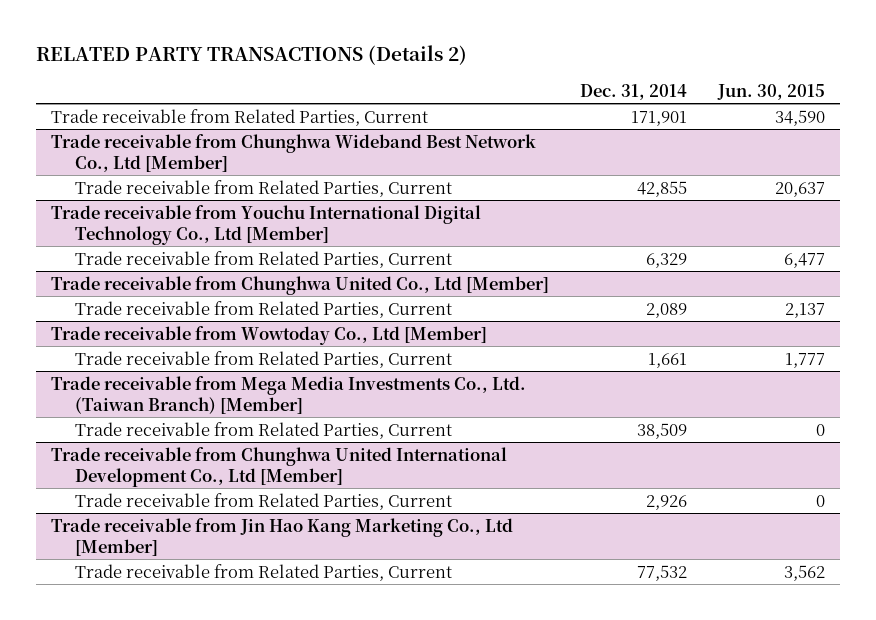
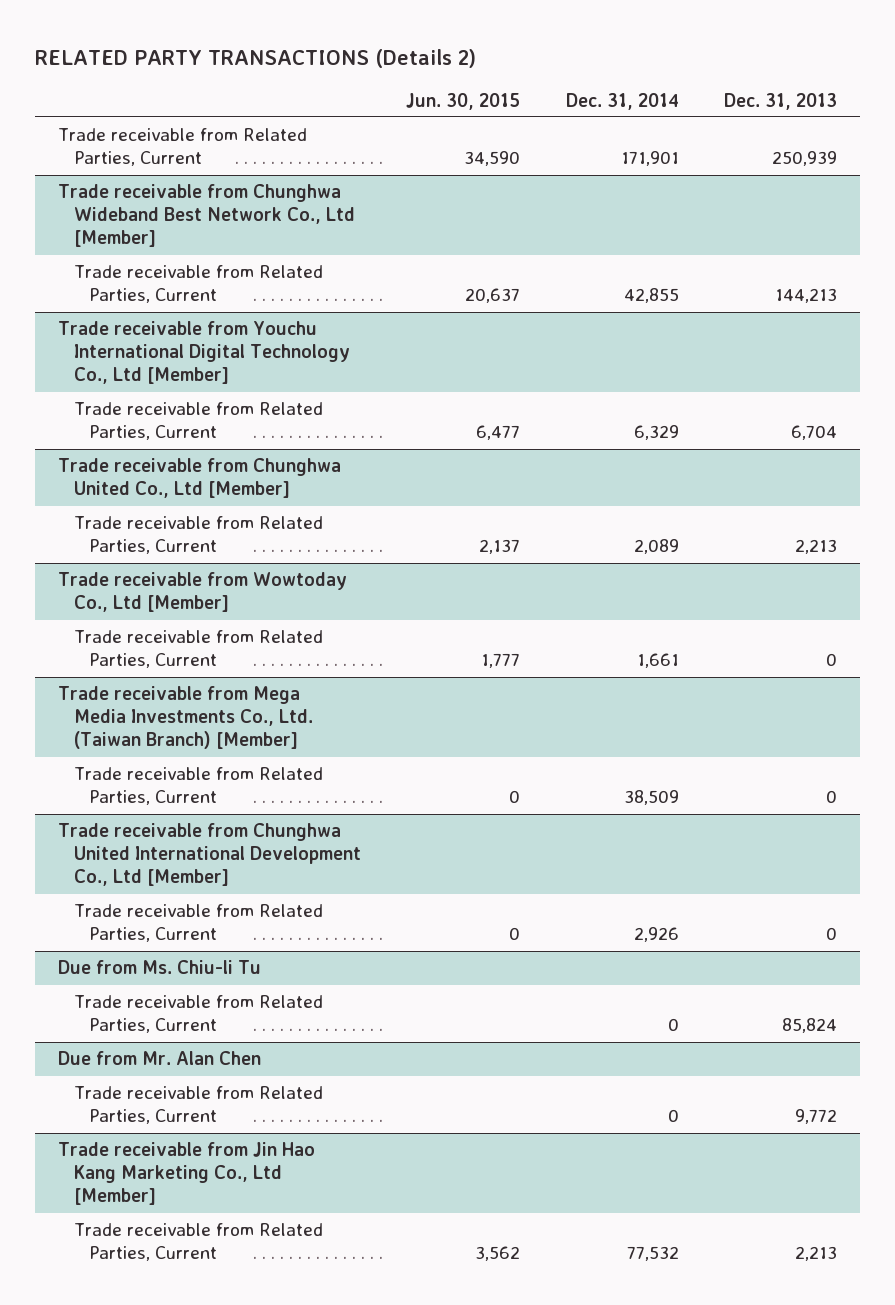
- | Dec. 31, 2014 | Jun. 30, 2015
+ | Jun. 30, 2015 | Dec. 31, 2014 | Dec. 31, 2013
+ Due from Ms. Chiu-li Tu
+ Trade receivable from Related Parties, Current | | 0 | 85,824
+ Due from Mr. Alan Chen
+ Trade receivable from Related Parties, Current | | 0 | 9,772

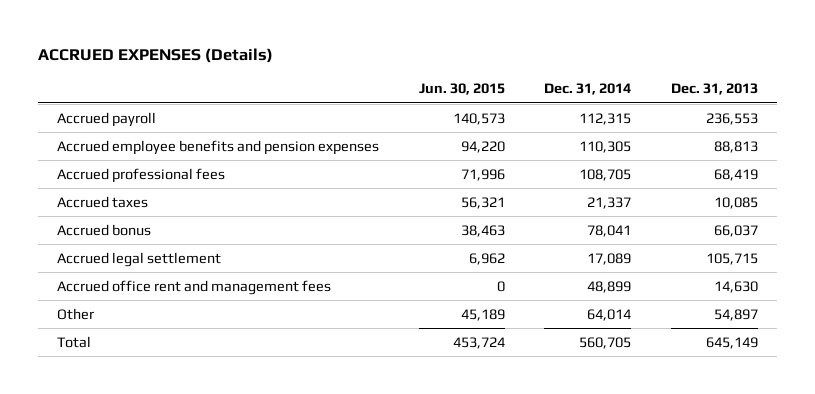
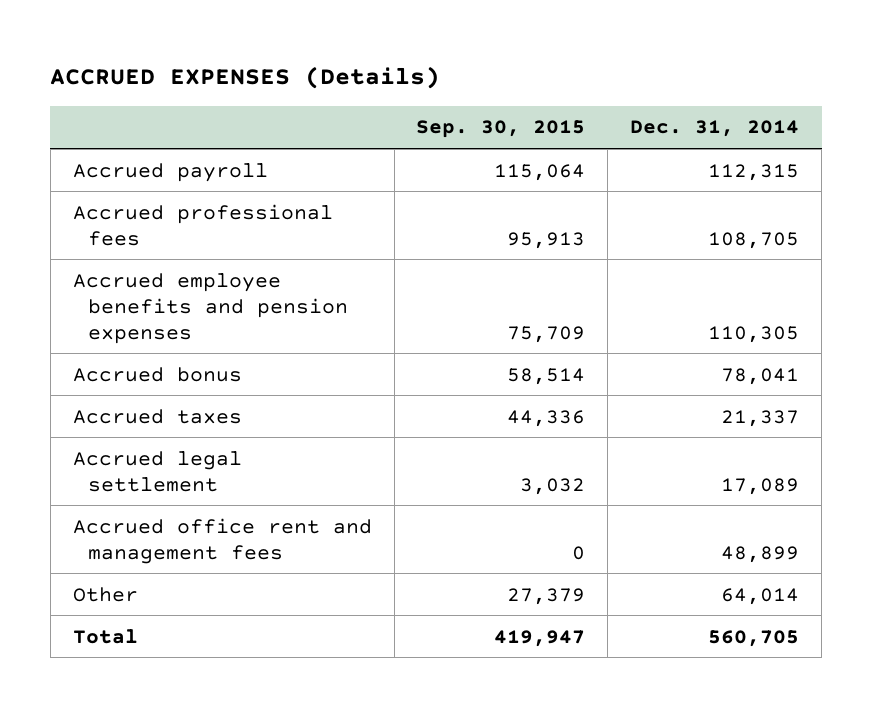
- | Jun. 30, 2015 | Dec. 31, 2014 | Dec. 31, 2013
+ | Sep. 30, 2015 | Dec. 31, 2014
moved down: Accrued employee benefits and pension expenses | 75,709 | 110,305
moved down: Accrued taxes | 44,336 | 21,337

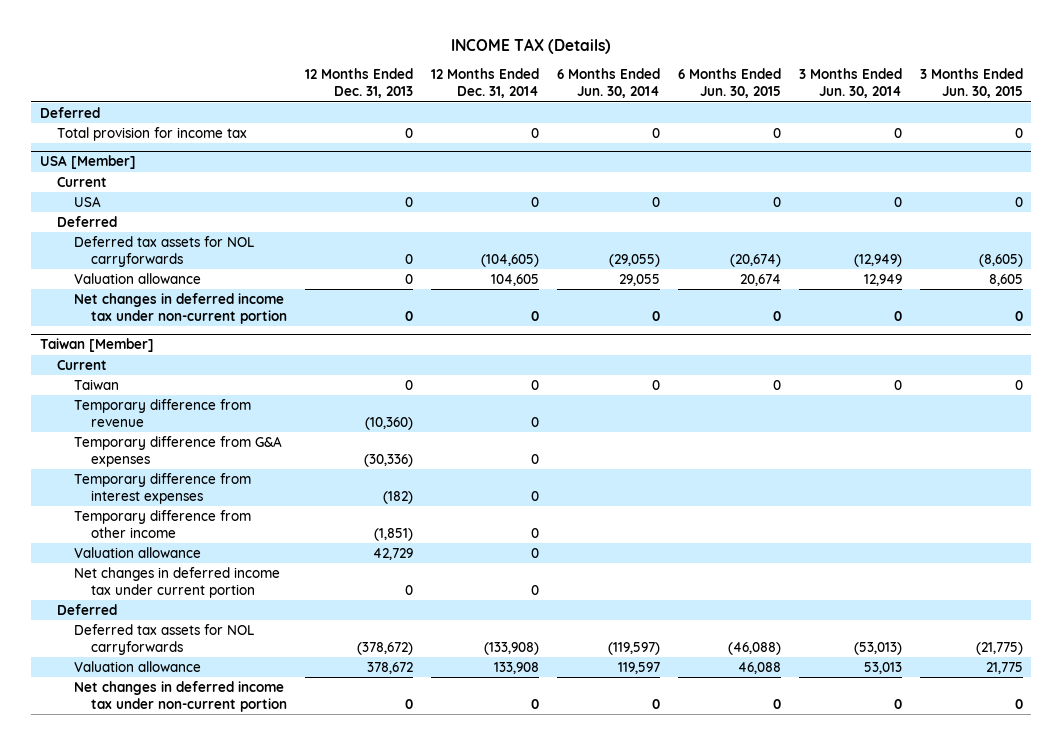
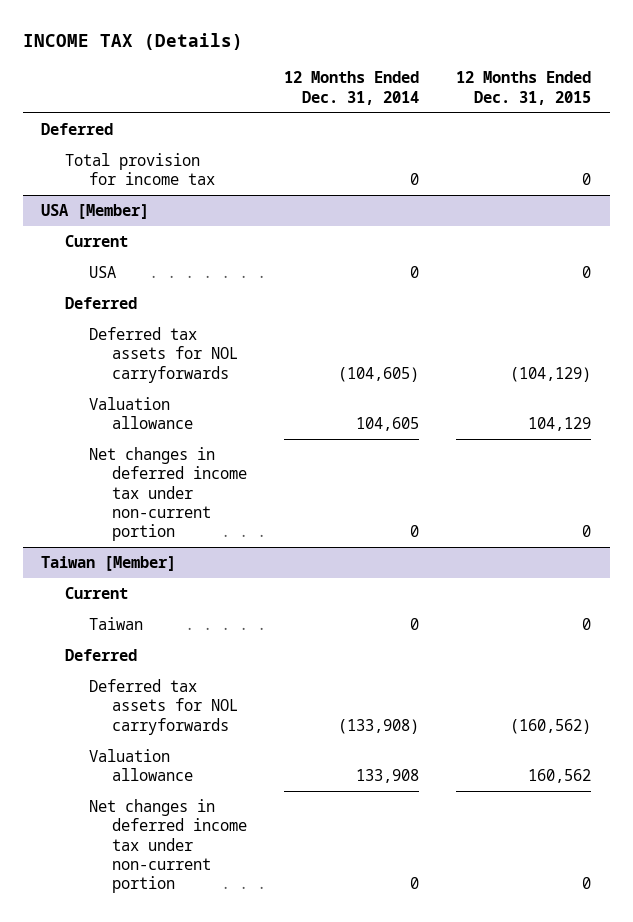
- | 12 Months Ended Dec. 31, 2013 | 12 Months Ended Dec. 31, 2014 | 6 Months Ended Jun. 30, 2014 | 6 Months Ended Jun. 30, 2015 | 3 Months Ended Jun. 30, 2014 | 3 Months Ended Jun. 30, 2015
+ | 12 Months Ended Dec. 31, 2014 | 12 Months Ended Dec. 31, 2015
@ Taiwan [Member]
- Temporary difference from revenue | (10,360) | 0 | | | |
- Temporary difference from G&A expenses | (30,336) | 0 | | | |
- Temporary difference from interest expenses | (182) | 0 | | | |
- Temporary difference from other income | (1,851) | 0 | | | |
- Valuation allowance | 42,729 | 0 | | | |
- Net changes in deferred income tax under current portion | 0 | 0 | | | |

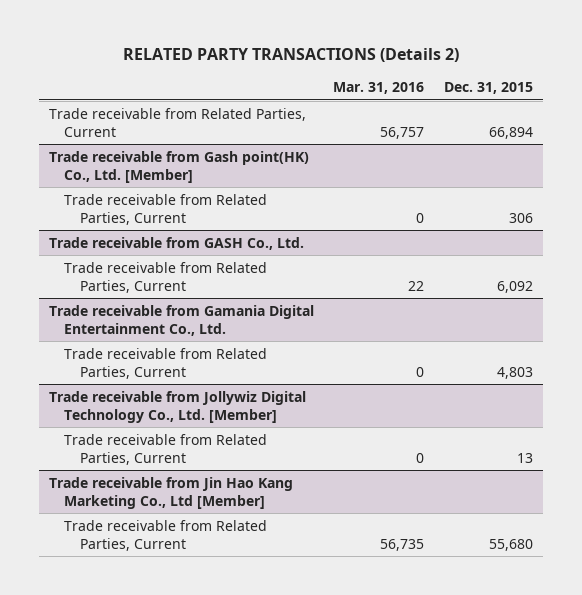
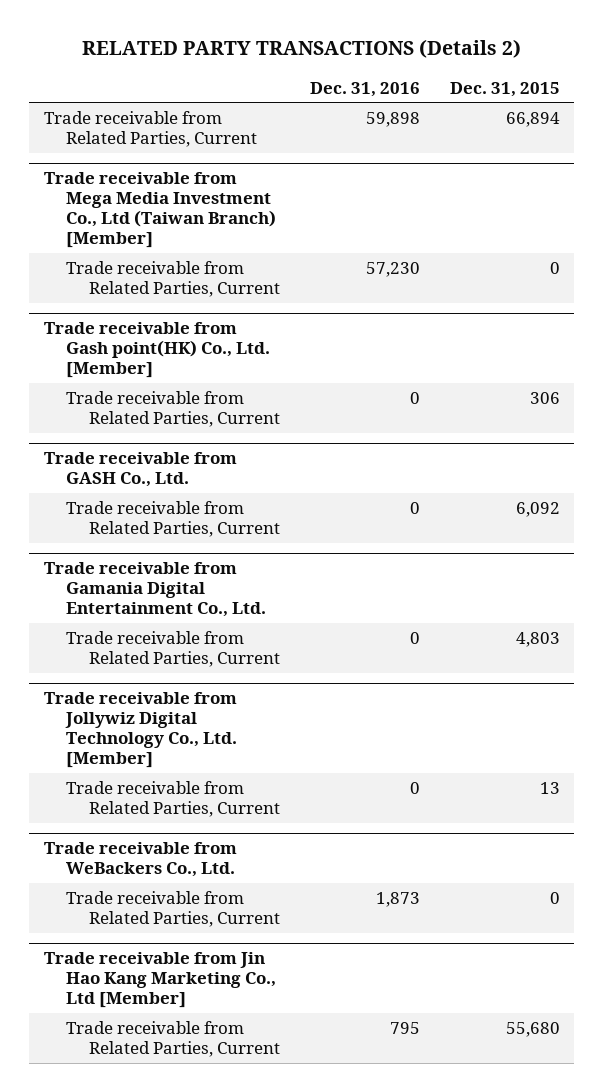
- | Mar. 31, 2016 | Dec. 31, 2015
+ | Dec. 31, 2016 | Dec. 31, 2015
+ Trade receivable from Mega Media Investment Co., Ltd (Taiwan Branch) [Member]
+ Trade receivable from Related Parties, Current | 57,230 | 0
+ Trade receivable from WeBackers Co., Ltd.
+ Trade receivable from Related Parties, Current | 1,873 | 0

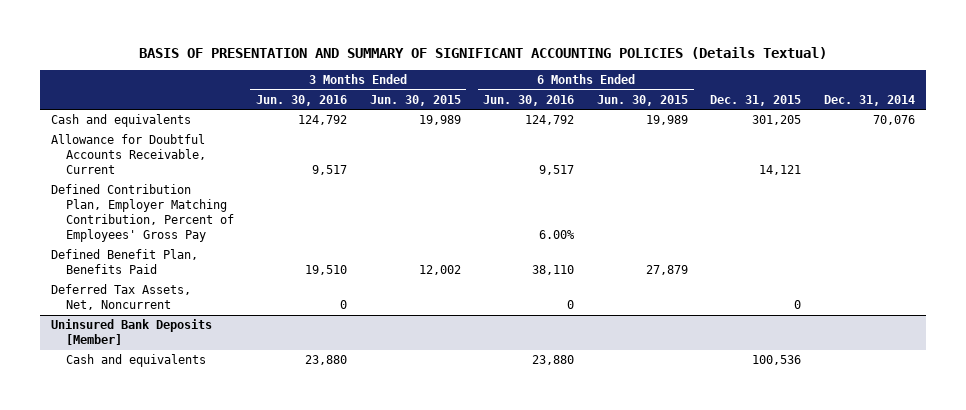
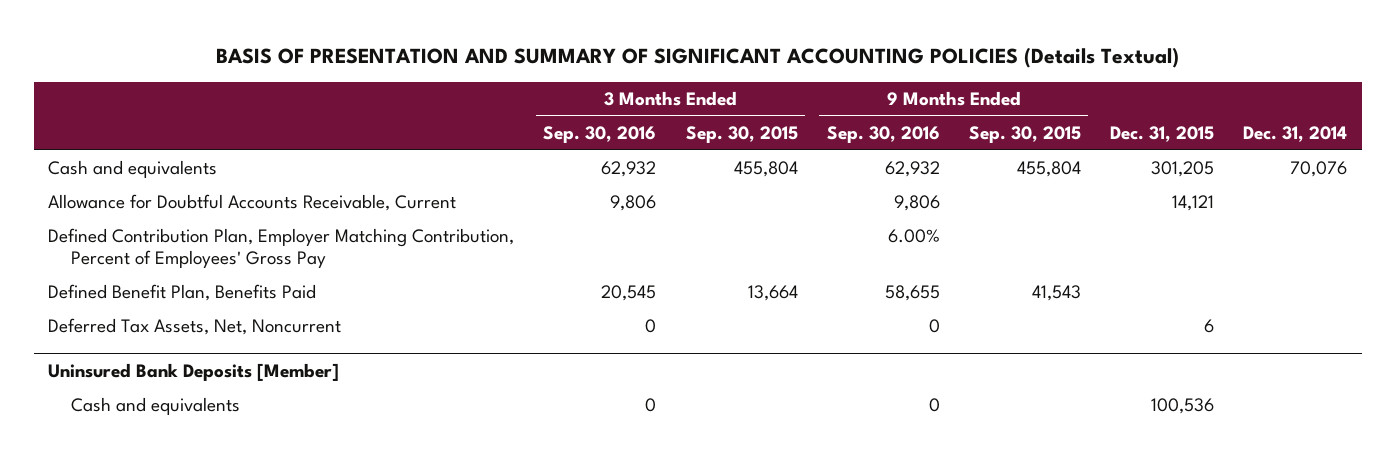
- | 3 Months Ended Jun. 30, 2016 | 3 Months Ended Jun. 30, 2015 | 6 Months Ended Jun. 30, 2016 | 6 Months Ended Jun. 30, 2015 | Dec. 31, 2015 | Dec. 31, 2014
+ | 3 Months Ended Sep. 30, 2016 | 3 Months Ended Sep. 30, 2015 | 9 Months Ended Sep. 30, 2016 | 9 Months Ended Sep. 30, 2015 | Dec. 31, 2015 | Dec. 31, 2014
- Deferred Tax Assets, Net, Noncurrent | 0 | | 0 | | 0 |
+ Deferred Tax Assets, Net, Noncurrent | 0 | | 0 | | 6 |

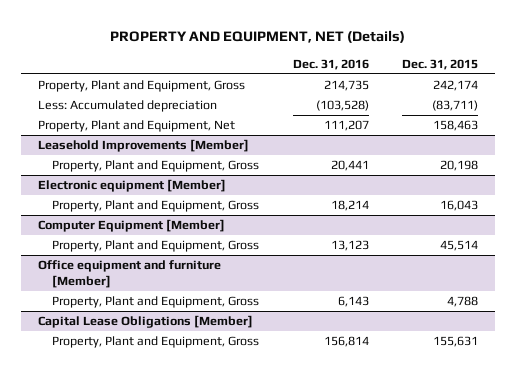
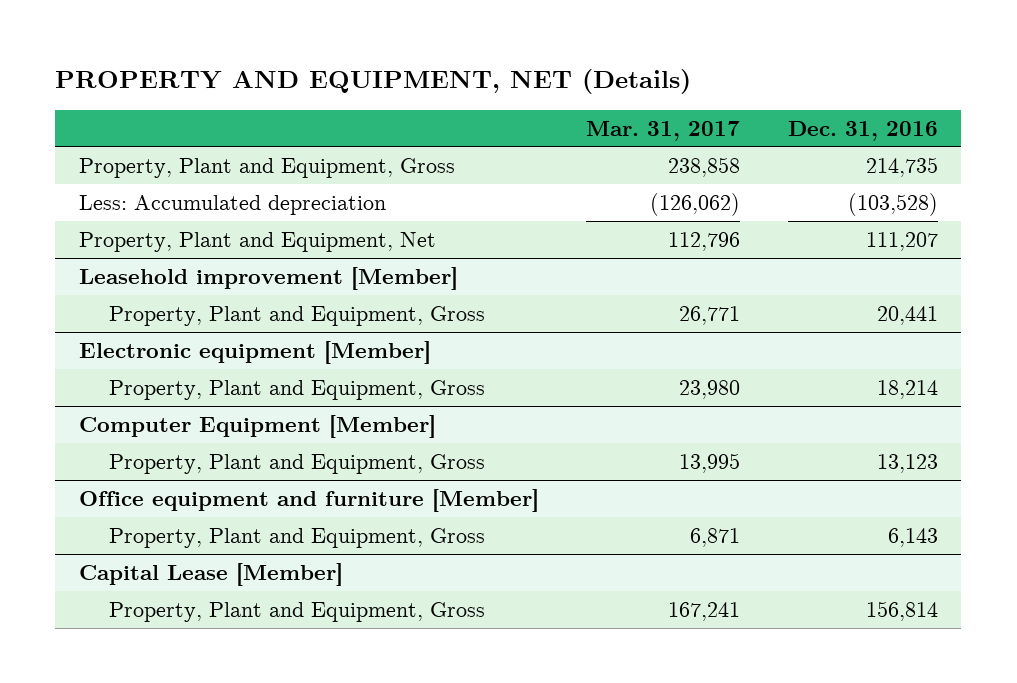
- | Dec. 31, 2016 | Dec. 31, 2015
+ | Mar. 31, 2017 | Dec. 31, 2016
- Leasehold Improvements [Member]
+ Leasehold improvement [Member]
- Capital Lease Obligations [Member]
+ Capital Lease [Member]

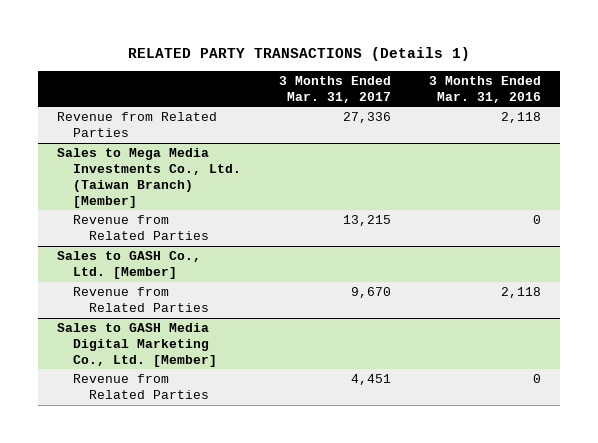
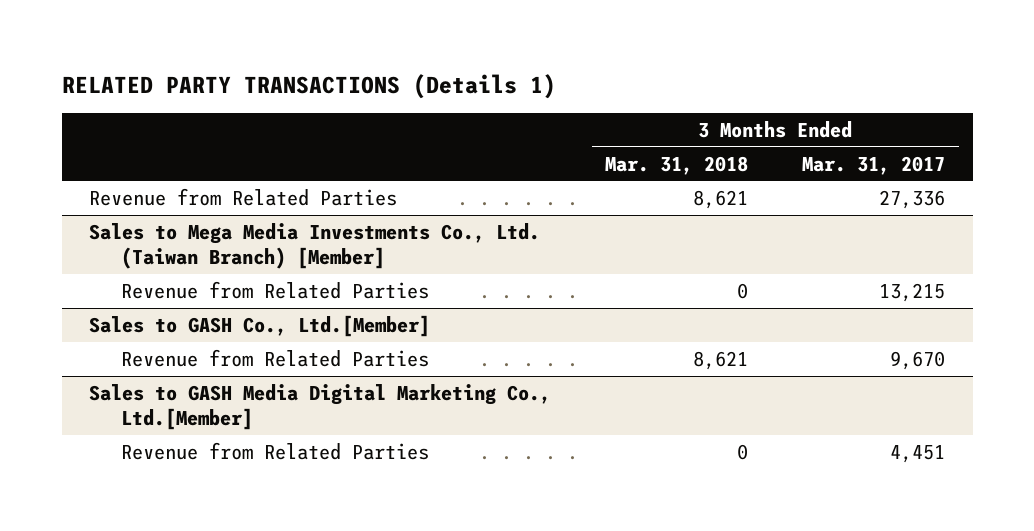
- | 3 Months Ended Mar. 31, 2017 | 3 Months Ended Mar. 31, 2016
+ | 3 Months Ended Mar. 31, 2018 | 3 Months Ended Mar. 31, 2017
- Sales to GASH Co., Ltd. [Member]
+ Sales to GASH Co., Ltd.[Member]
- Sales to GASH Media Digital Marketing Co., Ltd. [Member]
+ Sales to GASH Media Digital Marketing Co., Ltd.[Member]

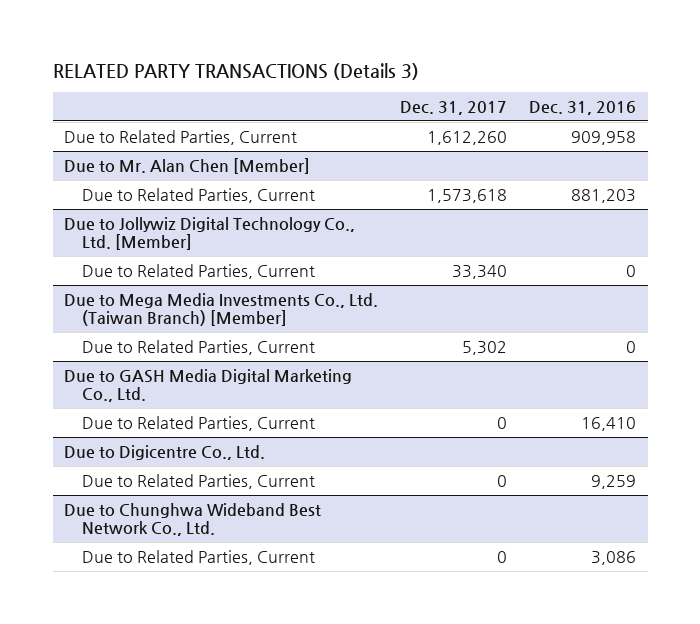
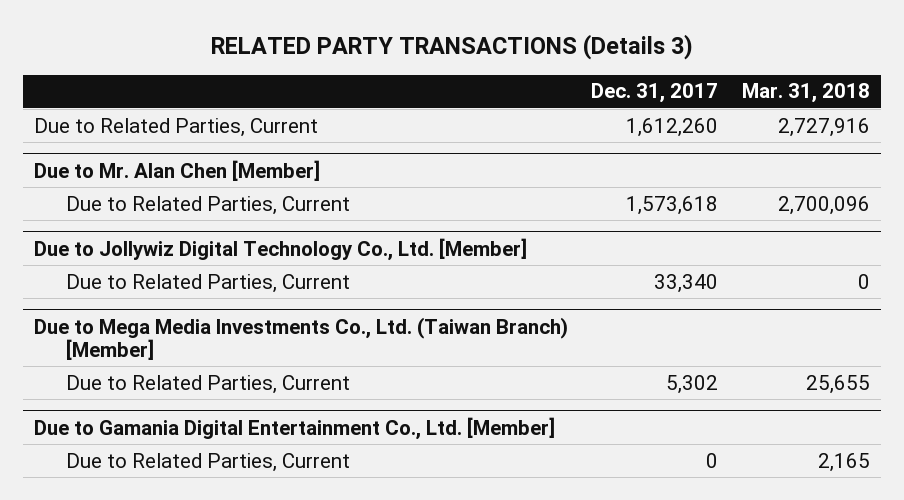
- | Dec. 31, 2017 | Dec. 31, 2016
+ | Dec. 31, 2017 | Mar. 31, 2018
- Due to GASH Media Digital Marketing Co., Ltd.
- Due to Related Parties, Current | 0 | 16,410
- Due to Digicentre Co., Ltd.
- Due to Related Parties, Current | 0 | 9,259
- Due to Chunghwa Wideband Best Network Co., Ltd.
+ Due to Gamania Digital Entertainment Co., Ltd. [Member]

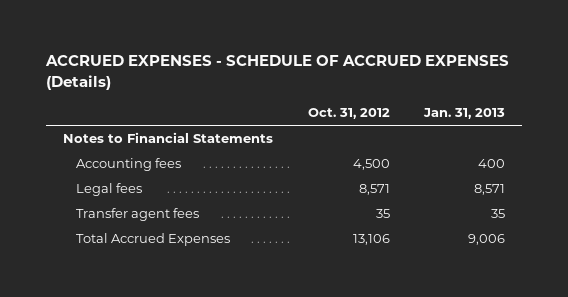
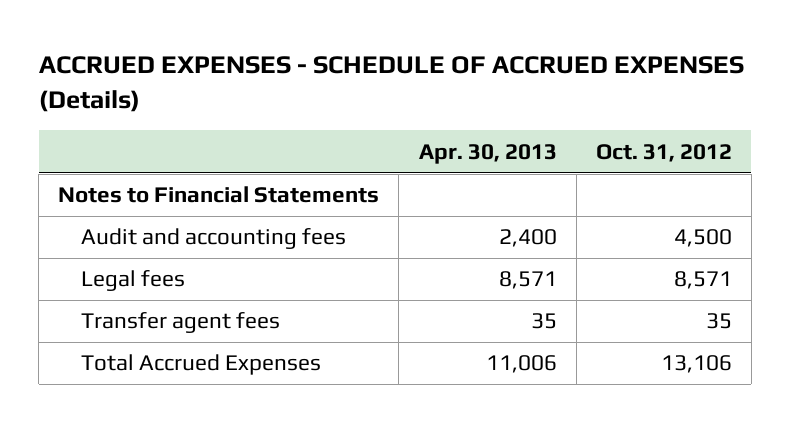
- | Oct. 31, 2012 | Jan. 31, 2013
+ | Apr. 30, 2013 | Oct. 31, 2012
- Accounting fees | 4,500 | 400
+ Audit and accounting fees | 2,400 | 4,500

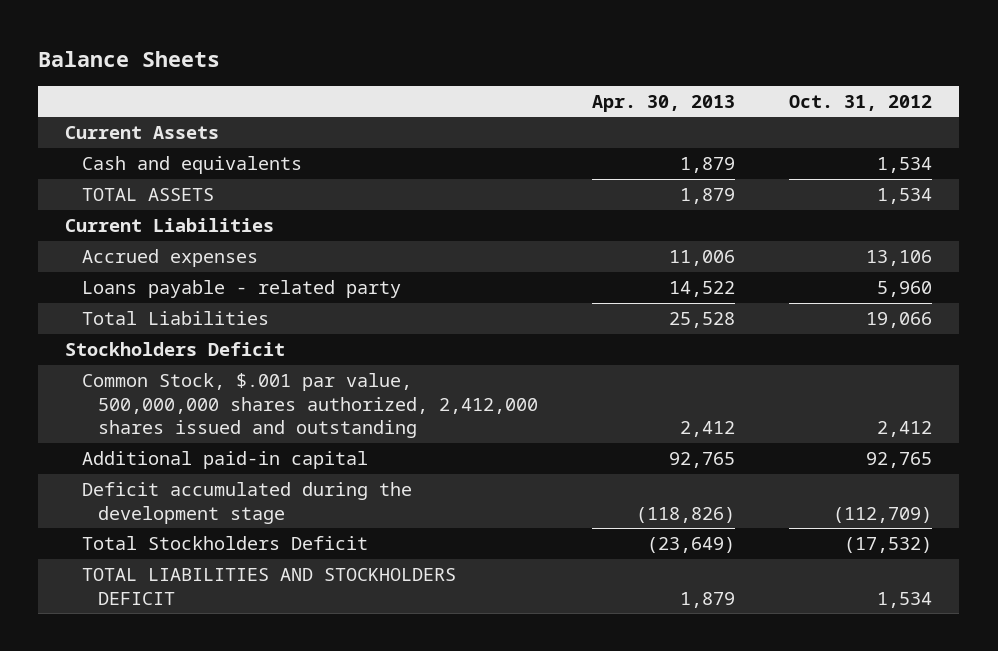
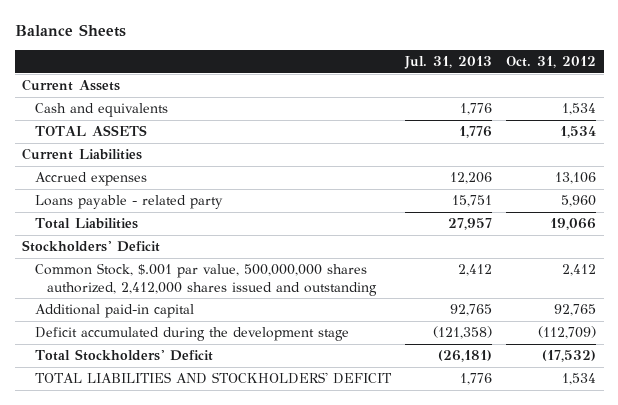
- | Apr. 30, 2013 | Oct. 31, 2012
+ | Jul. 31, 2013 | Oct. 31, 2012
- Stockholders Deficit
+ Stockholders' Deficit
- Total Stockholders Deficit | (23,649) | (17,532)
- TOTAL LIABILITIES AND STOCKHOLDERS DEFICIT | 1,879 | 1,534
+ Total Stockholders' Deficit | (26,181) | (17,532)
+ TOTAL LIABILITIES AND STOCKHOLDERS' DEFICIT | 1,776 | 1,534

